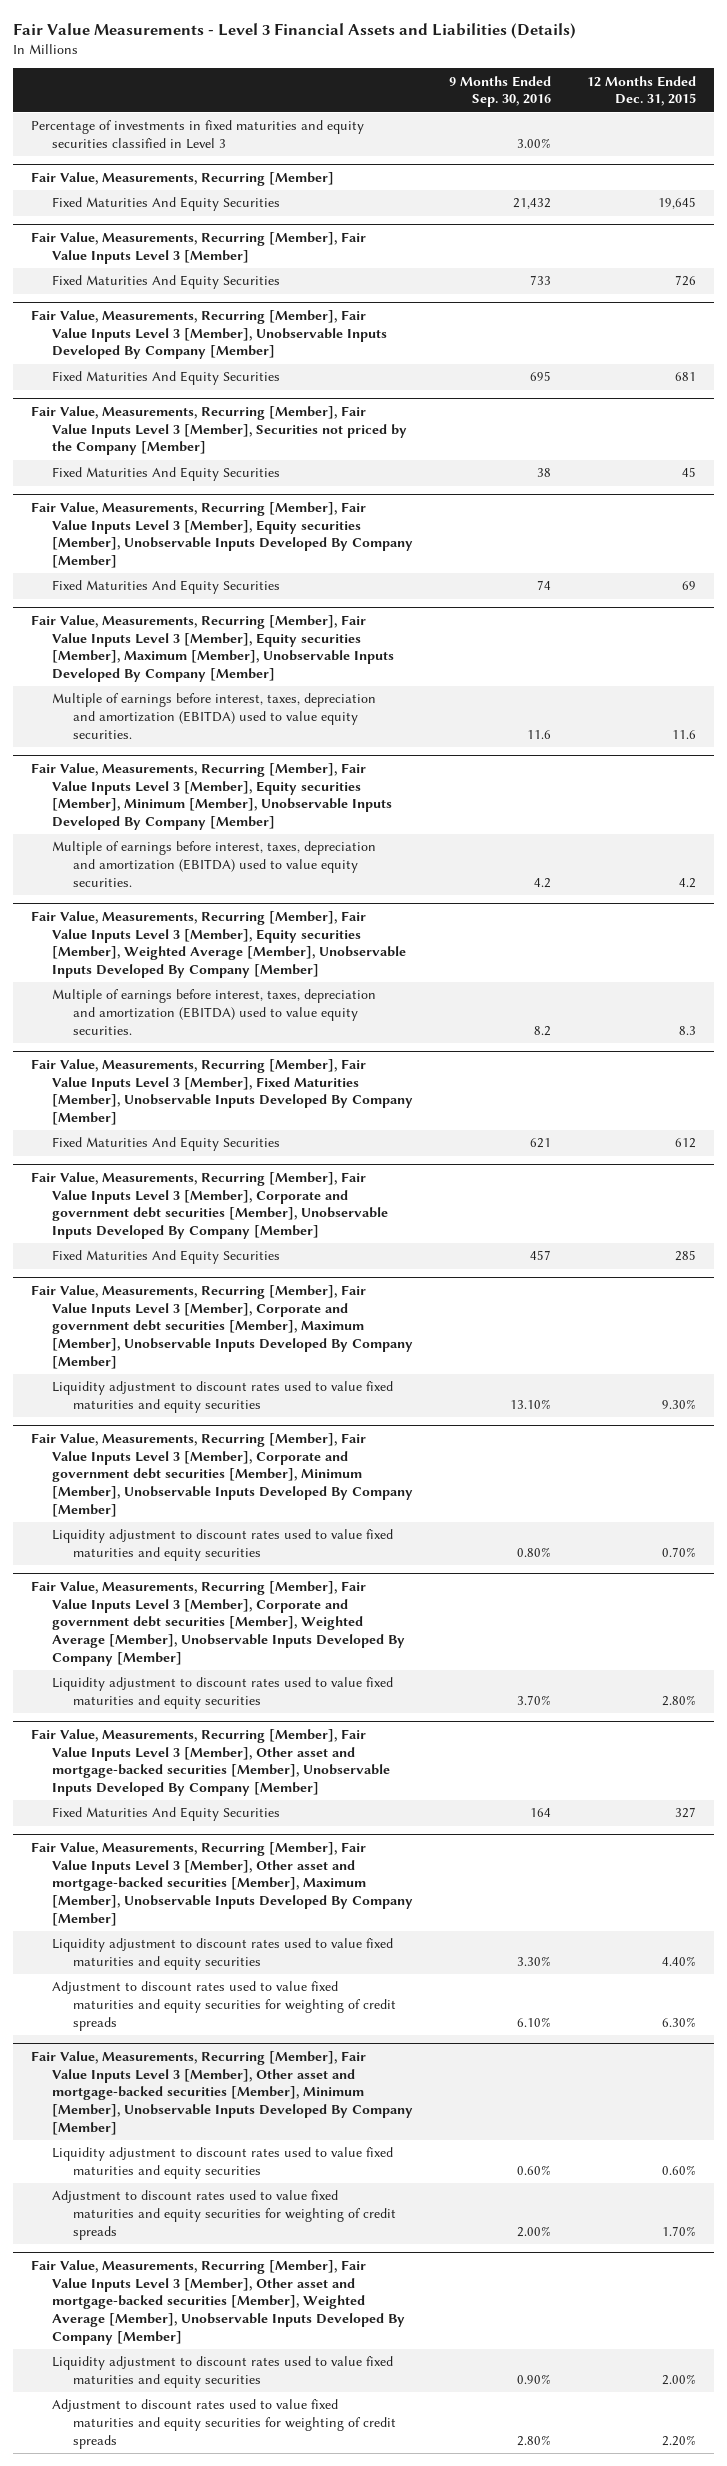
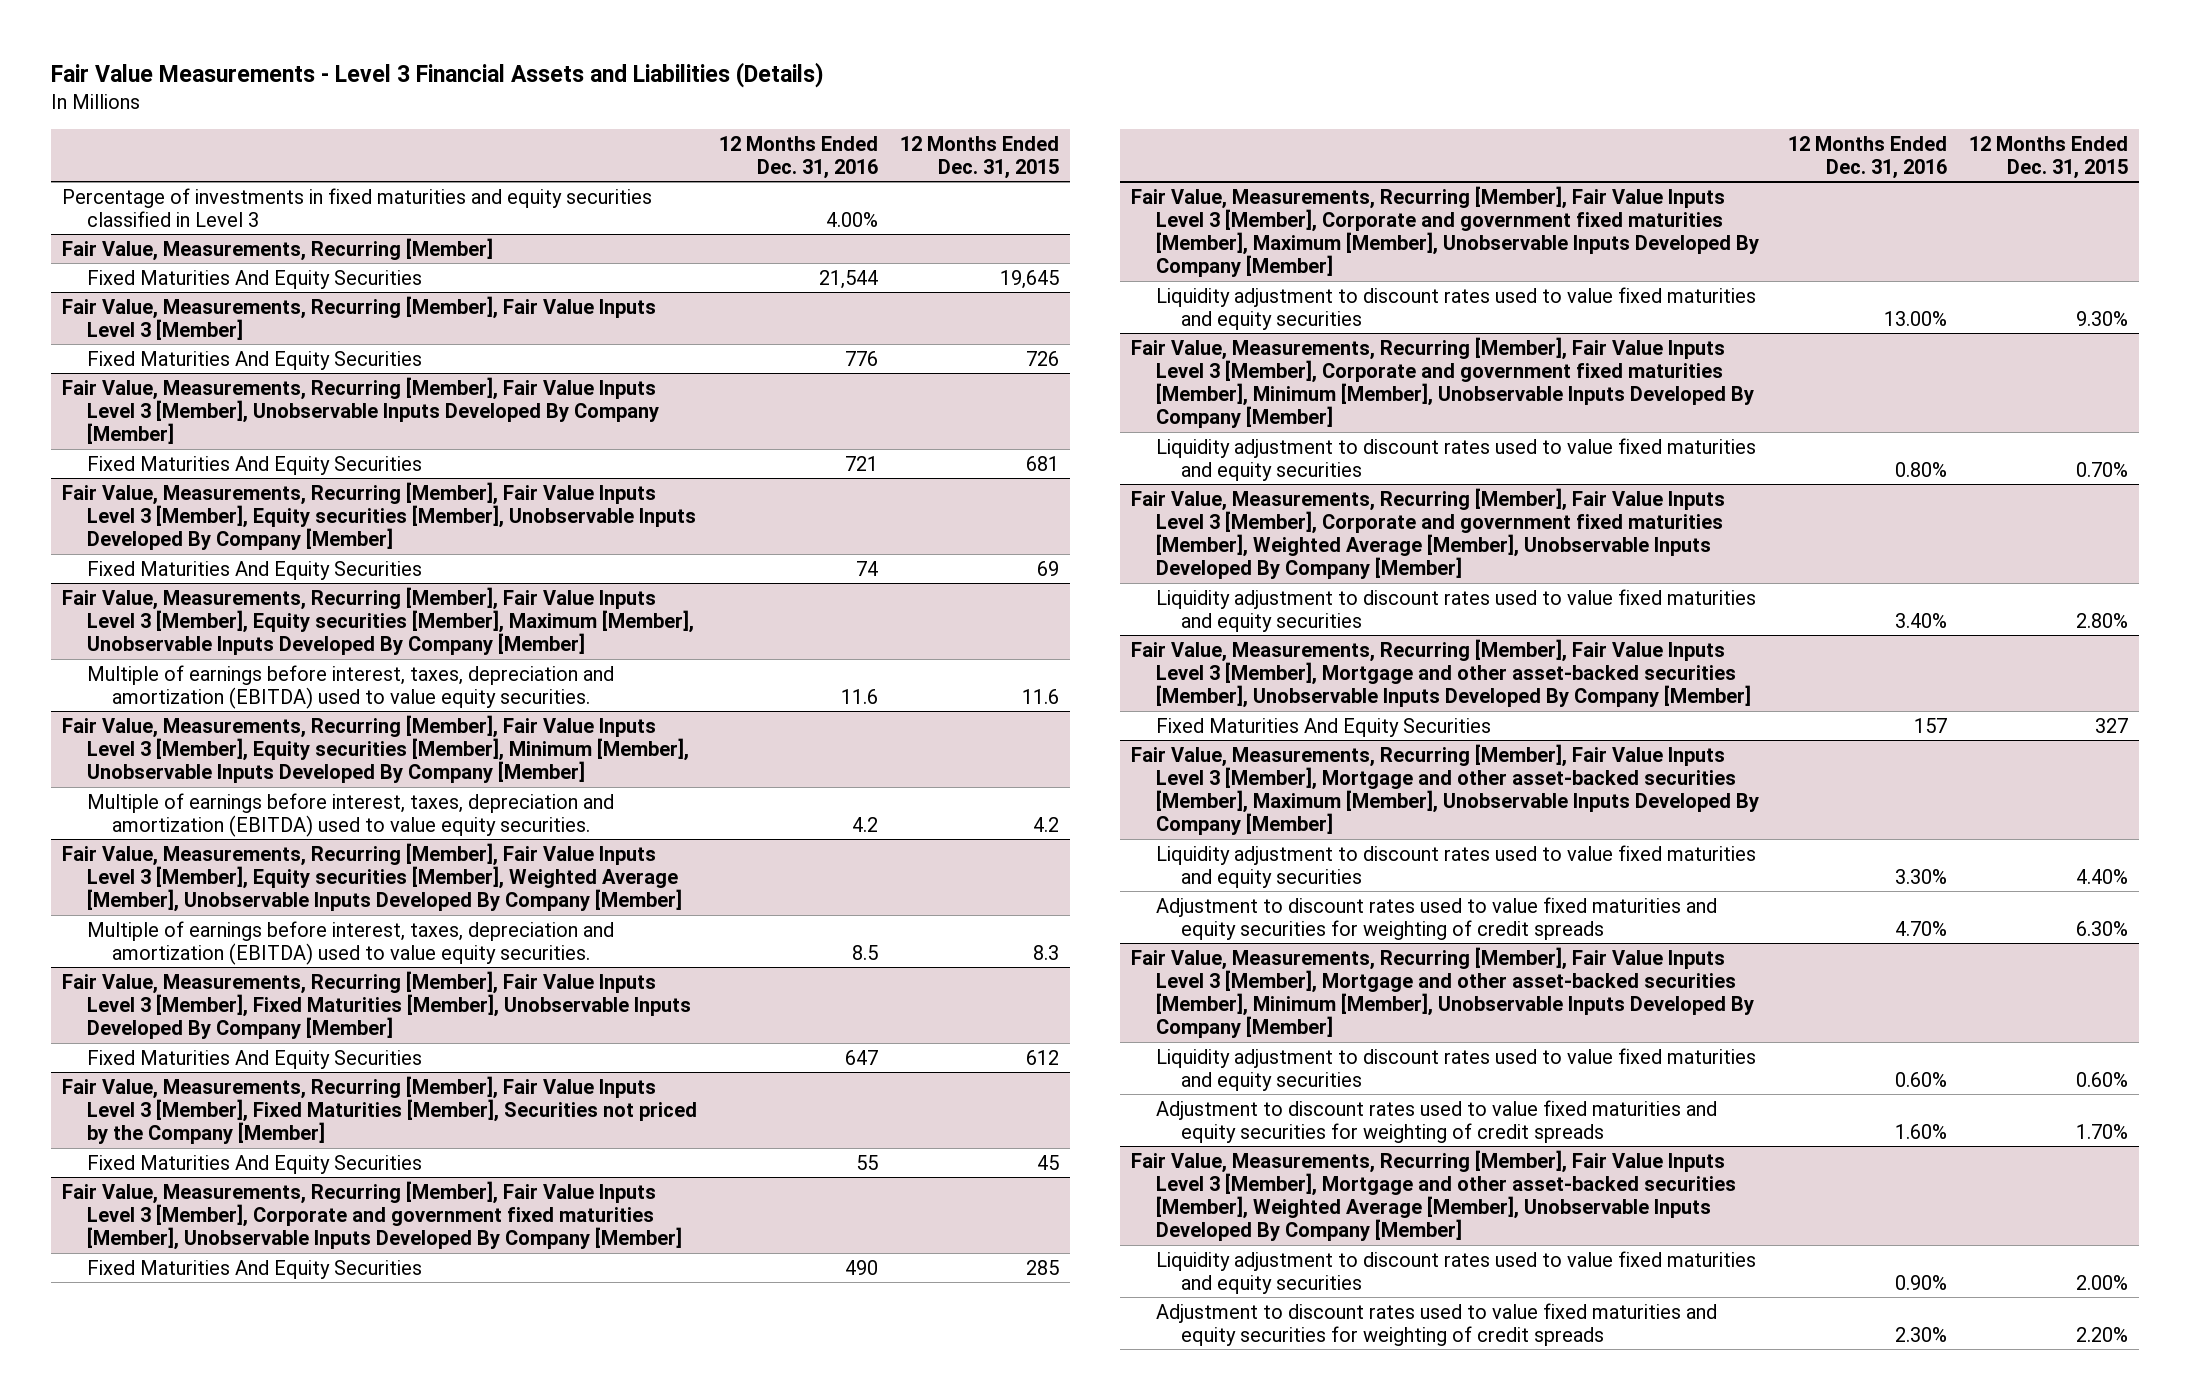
- | 9 Months Ended Sep. 30, 2016 | 12 Months Ended Dec. 31, 2015
+ | 12 Months Ended Dec. 31, 2016 | 12 Months Ended Dec. 31, 2015
- Fair Value, Measurements, Recurring [Member], Fair Value Inputs Level 3 [Member], Securities not priced by the Company [Member]
- Fixed Maturities And Equity Securities | 38 | 45
- Fair Value, Measurements, Recurring [Member], Fair Value Inputs Level 3 [Member], Corporate and government debt securities [Member], Unobservable Inputs Developed By Company [Member]
+ Fair Value, Measurements, Recurring [Member], Fair Value Inputs Level 3 [Member], Fixed Maturities [Member], Securities not priced by the Company [Member]
+ Fixed Maturities And Equity Securities | 55 | 45
+ Fair Value, Measurements, Recurring [Member], Fair Value Inputs Level 3 [Member], Corporate and government fixed maturities [Member], Unobservable Inputs Developed By Company [Member]
- Fair Value, Measurements, Recurring [Member], Fair Value Inputs Level 3 [Member], Corporate and government debt securities [Member], Maximum [Member], Unobservable Inputs Developed By Company [Member]
+ Fair Value, Measurements, Recurring [Member], Fair Value Inputs Level 3 [Member], Corporate and government fixed maturities [Member], Maximum [Member], Unobservable Inputs Developed By Company [Member]
- Fair Value, Measurements, Recurring [Member], Fair Value Inputs Level 3 [Member], Corporate and government debt securities [Member], Minimum [Member], Unobservable Inputs Developed By Company [Member]
+ Fair Value, Measurements, Recurring [Member], Fair Value Inputs Level 3 [Member], Corporate and government fixed maturities [Member], Minimum [Member], Unobservable Inputs Developed By Company [Member]
- Fair Value, Measurements, Recurring [Member], Fair Value Inputs Level 3 [Member], Corporate and government debt securities [Member], Weighted Average [Member], Unobservable Inputs Developed By Company [Member]
+ Fair Value, Measurements, Recurring [Member], Fair Value Inputs Level 3 [Member], Corporate and government fixed maturities [Member], Weighted Average [Member], Unobservable Inputs Developed By Company [Member]
- Fair Value, Measurements, Recurring [Member], Fair Value Inputs Level 3 [Member], Other asset and mortgage-backed securities [Member], Unobservable Inputs Developed By Company [Member]
+ Fair Value, Measurements, Recurring [Member], Fair Value Inputs Level 3 [Member], Mortgage and other asset-backed securities [Member], Unobservable Inputs Developed By Company [Member]
- Fair Value, Measurements, Recurring [Member], Fair Value Inputs Level 3 [Member], Other asset and mortgage-backed securities [Member], Maximum [Member], Unobservable Inputs Developed By Company [Member]
+ Fair Value, Measurements, Recurring [Member], Fair Value Inputs Level 3 [Member], Mortgage and other asset-backed securities [Member], Maximum [Member], Unobservable Inputs Developed By Company [Member]
- Fair Value, Measurements, Recurring [Member], Fair Value Inputs Level 3 [Member], Other asset and mortgage-backed securities [Member], Minimum [Member], Unobservable Inputs Developed By Company [Member]
+ Fair Value, Measurements, Recurring [Member], Fair Value Inputs Level 3 [Member], Mortgage and other asset-backed securities [Member], Minimum [Member], Unobservable Inputs Developed By Company [Member]
- Fair Value, Measurements, Recurring [Member], Fair Value Inputs Level 3 [Member], Other asset and mortgage-backed securities [Member], Weighted Average [Member], Unobservable Inputs Developed By Company [Member]
+ Fair Value, Measurements, Recurring [Member], Fair Value Inputs Level 3 [Member], Mortgage and other asset-backed securities [Member], Weighted Average [Member], Unobservable Inputs Developed By Company [Member]

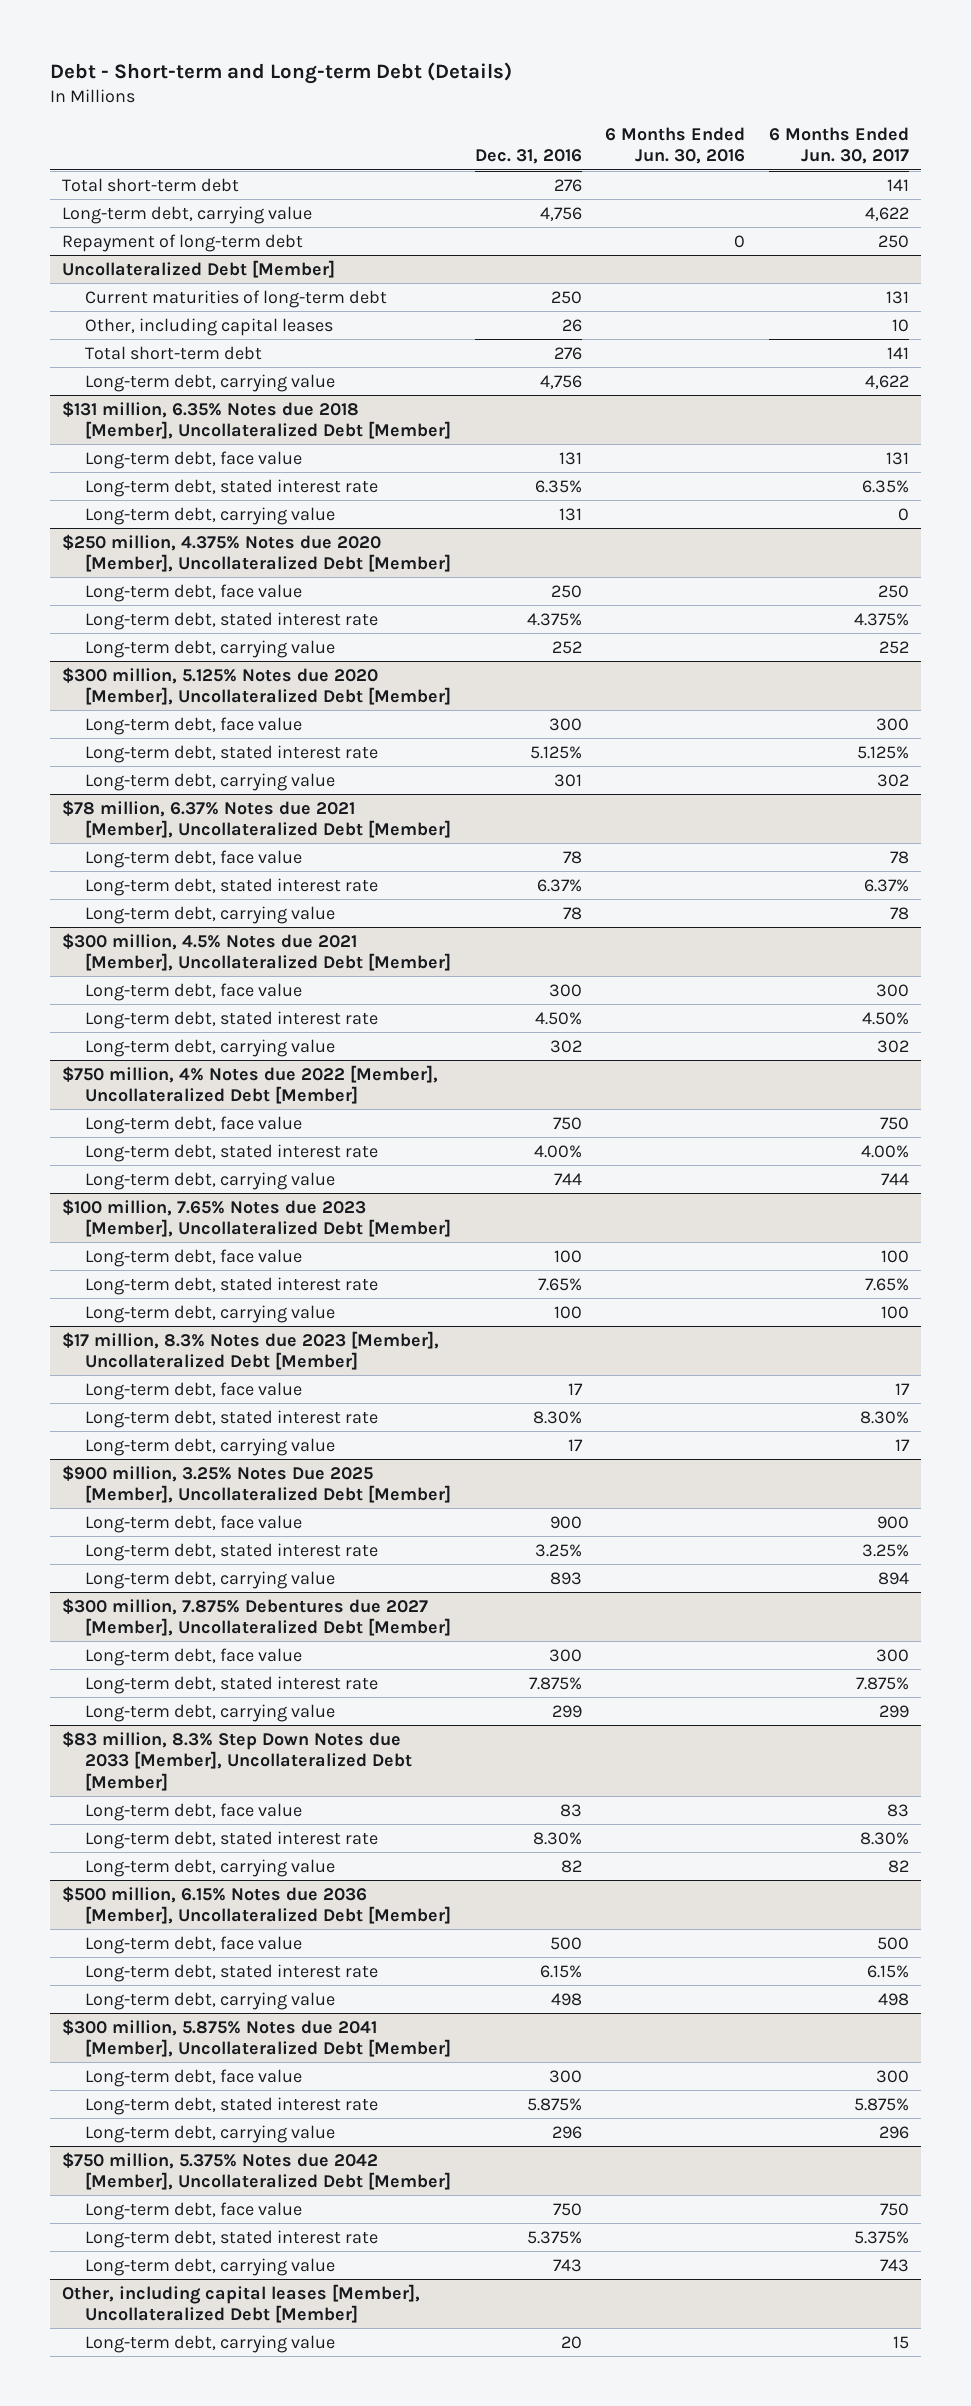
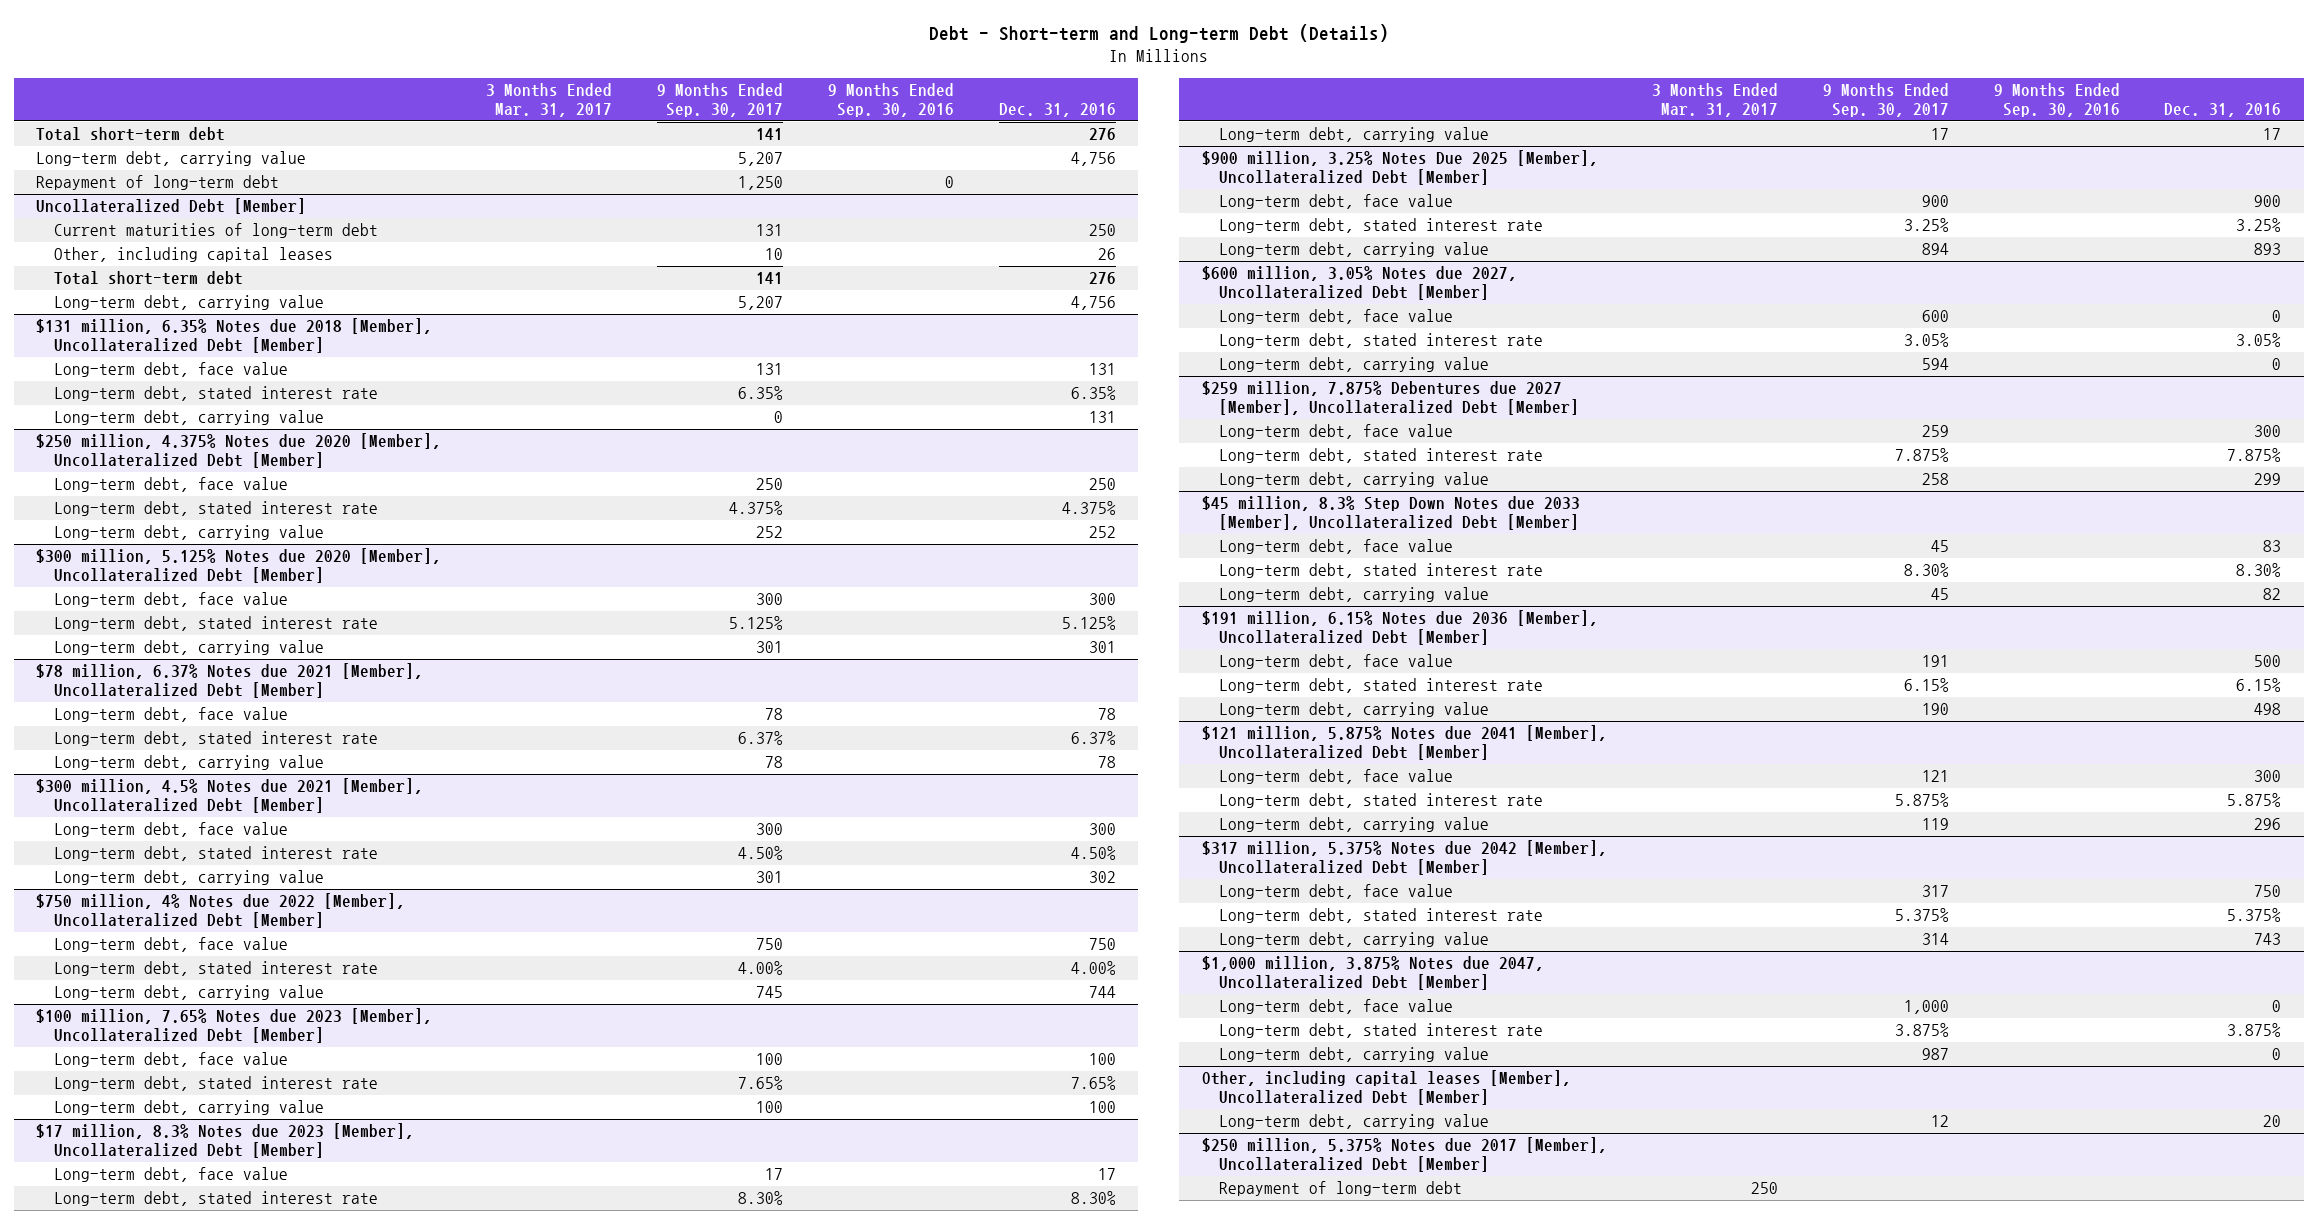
- | Dec. 31, 2016 | 6 Months Ended Jun. 30, 2016 | 6 Months Ended Jun. 30, 2017
+ | 3 Months Ended Mar. 31, 2017 | 9 Months Ended Sep. 30, 2017 | 9 Months Ended Sep. 30, 2016 | Dec. 31, 2016
- $300 million, 7.875% Debentures due 2027 [Member], Uncollateralized Debt [Member]
+ $600 million, 3.05% Notes due 2027, Uncollateralized Debt [Member]
+ Long-term debt, face value | | 600 | | 0
+ Long-term debt, stated interest rate | | 3.05% | | 3.05%
+ Long-term debt, carrying value | | 594 | | 0
+ $259 million, 7.875% Debentures due 2027 [Member], Uncollateralized Debt [Member]
- $83 million, 8.3% Step Down Notes due 2033 [Member], Uncollateralized Debt [Member]
+ $45 million, 8.3% Step Down Notes due 2033 [Member], Uncollateralized Debt [Member]
- $500 million, 6.15% Notes due 2036 [Member], Uncollateralized Debt [Member]
+ $191 million, 6.15% Notes due 2036 [Member], Uncollateralized Debt [Member]
- $300 million, 5.875% Notes due 2041 [Member], Uncollateralized Debt [Member]
+ $121 million, 5.875% Notes due 2041 [Member], Uncollateralized Debt [Member]
- $750 million, 5.375% Notes due 2042 [Member], Uncollateralized Debt [Member]
+ $317 million, 5.375% Notes due 2042 [Member], Uncollateralized Debt [Member]
+ $1,000 million, 3.875% Notes due 2047, Uncollateralized Debt [Member]
+ Long-term debt, face value | | 1,000 | | 0
+ Long-term debt, stated interest rate | | 3.875% | | 3.875%
+ Long-term debt, carrying value | | 987 | | 0
+ $250 million, 5.375% Notes due 2017 [Member], Uncollateralized Debt [Member]
+ Repayment of long-term debt | 250 | | |

